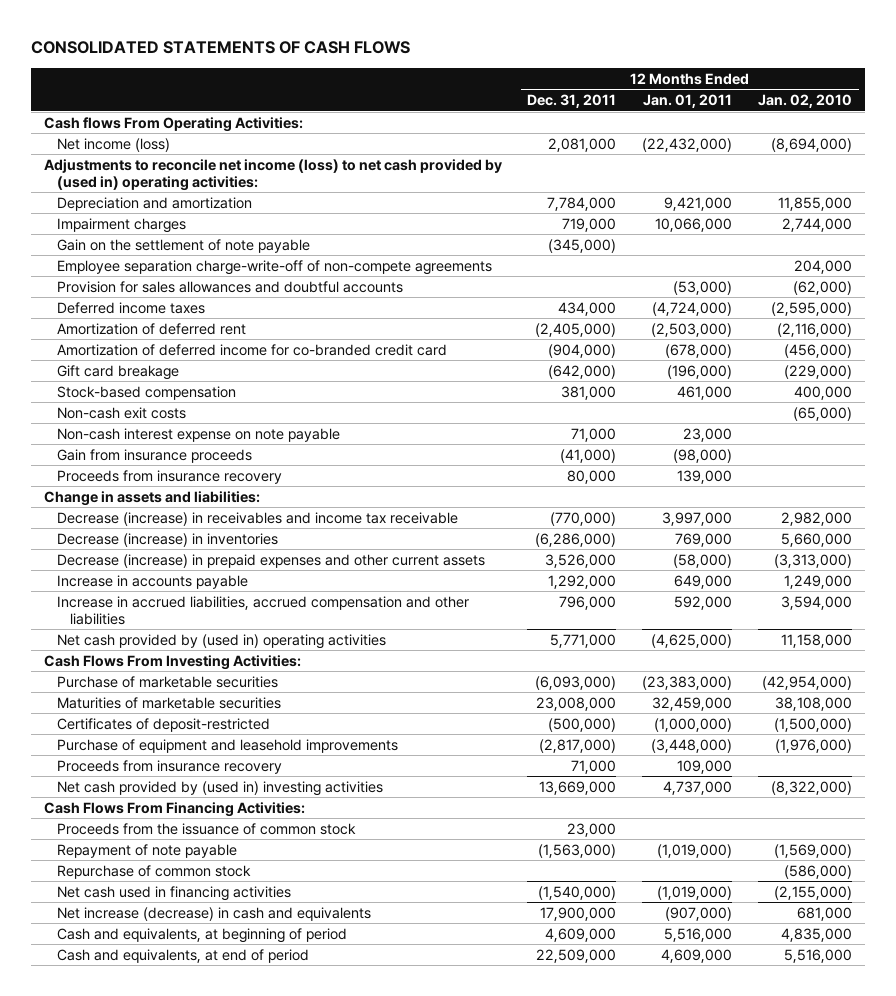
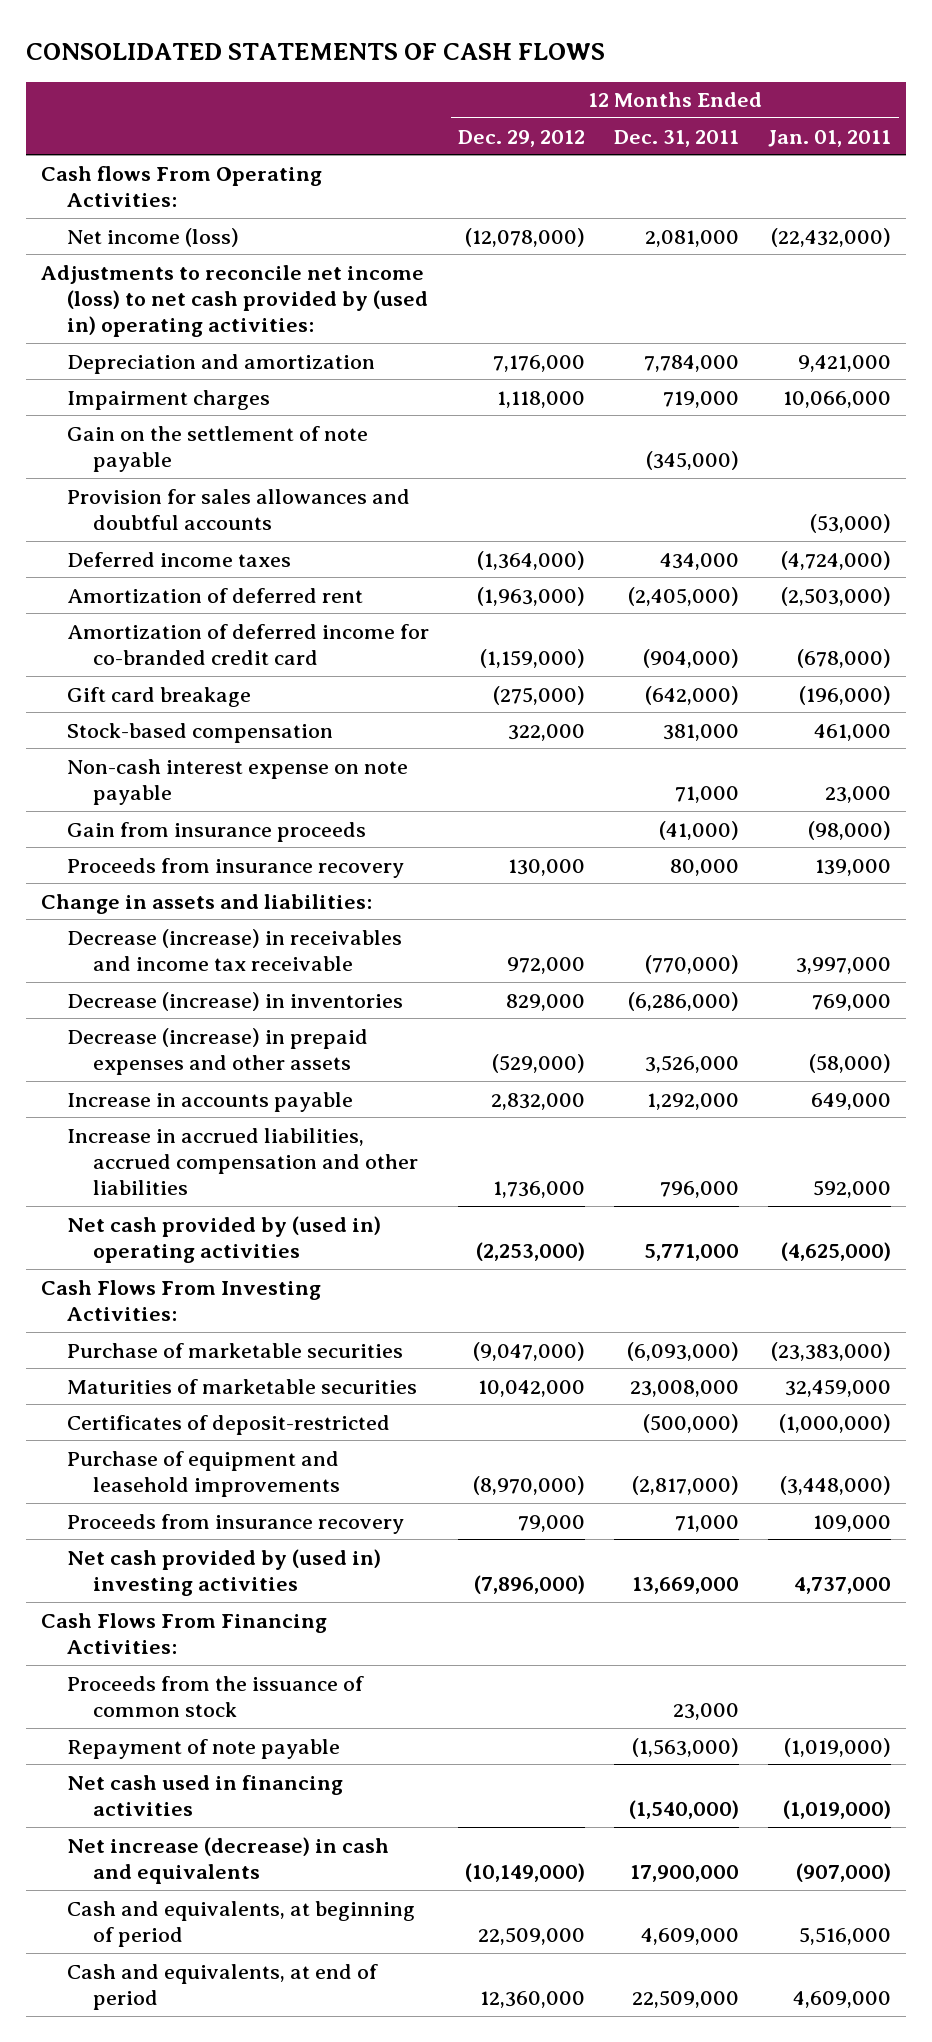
- | 12 Months Ended Dec. 31, 2011 | 12 Months Ended Jan. 01, 2011 | 12 Months Ended Jan. 02, 2010
+ | 12 Months Ended Dec. 29, 2012 | 12 Months Ended Dec. 31, 2011 | 12 Months Ended Jan. 01, 2011
- Employee separation charge-write-off of non-compete agreements | | | 204,000
- Non-cash exit costs | | | (65,000)
- Decrease (increase) in prepaid expenses and other current assets | 3,526,000 | (58,000) | (3,313,000)
+ Decrease (increase) in prepaid expenses and other assets | (529,000) | 3,526,000 | (58,000)
- Repurchase of common stock | | | (586,000)

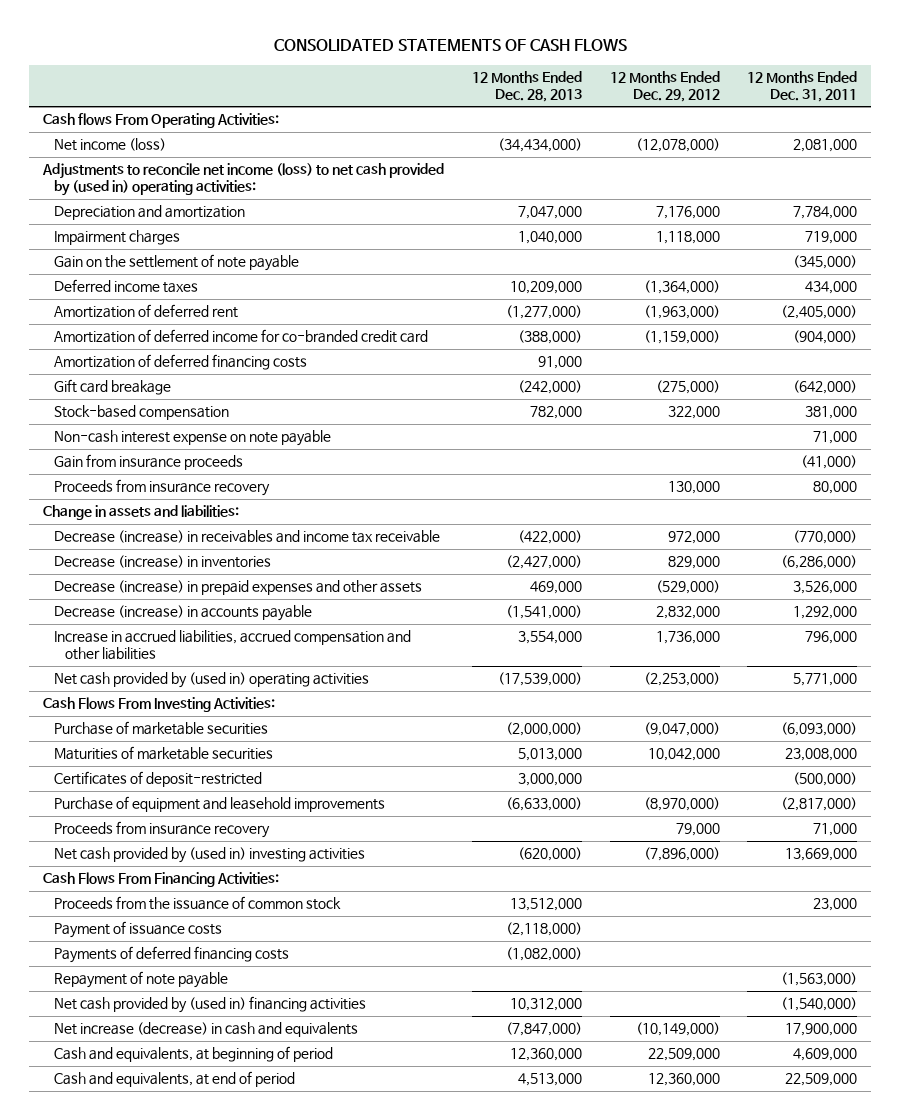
- | 12 Months Ended Dec. 29, 2012 | 12 Months Ended Dec. 31, 2011 | 12 Months Ended Jan. 01, 2011
+ | 12 Months Ended Dec. 28, 2013 | 12 Months Ended Dec. 29, 2012 | 12 Months Ended Dec. 31, 2011
- Provision for sales allowances and doubtful accounts | | | (53,000)
+ Amortization of deferred financing costs | 91,000 | |
- Increase in accounts payable | 2,832,000 | 1,292,000 | 649,000
+ Decrease (increase) in accounts payable | (1,541,000) | 2,832,000 | 1,292,000
+ Payment of issuance costs | (2,118,000) | |
+ Payments of deferred financing costs | (1,082,000) | |
- Net cash used in financing activities | | (1,540,000) | (1,019,000)
+ Net cash provided by (used in) financing activities | 10,312,000 | | (1,540,000)

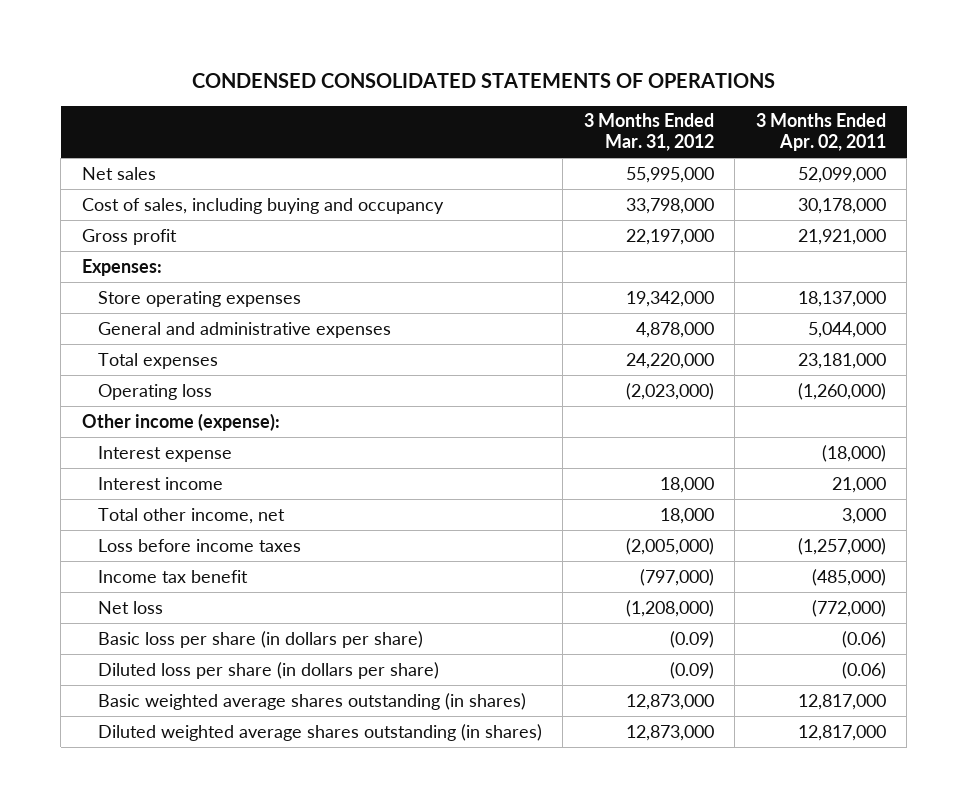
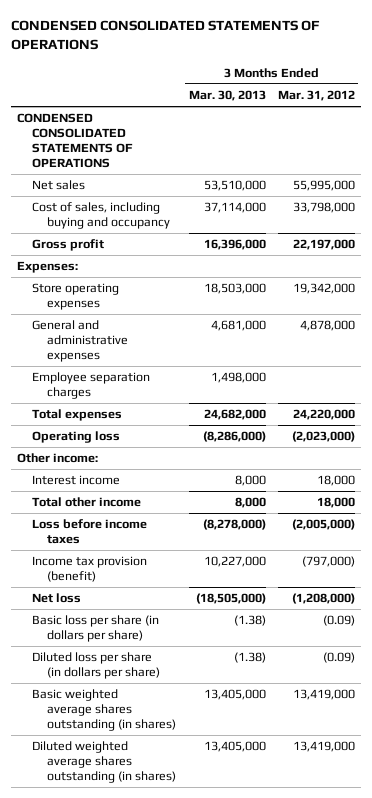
- | 3 Months Ended Mar. 31, 2012 | 3 Months Ended Apr. 02, 2011
+ | 3 Months Ended Mar. 30, 2013 | 3 Months Ended Mar. 31, 2012
+ CONDENSED CONSOLIDATED STATEMENTS OF OPERATIONS
+ Employee separation charges | 1,498,000 |
- Other income (expense):
- Interest expense | | (18,000)
+ Other income:
- Total other income, net | 18,000 | 3,000
+ Total other income | 8,000 | 18,000
- Income tax benefit | (797,000) | (485,000)
+ Income tax provision (benefit) | 10,227,000 | (797,000)
- Basic weighted average shares outstanding (in shares) | 12,873,000 | 12,817,000
- Diluted weighted average shares outstanding (in shares) | 12,873,000 | 12,817,000
+ Basic weighted average shares outstanding (in shares) | 13,405,000 | 13,419,000
+ Diluted weighted average shares outstanding (in shares) | 13,405,000 | 13,419,000

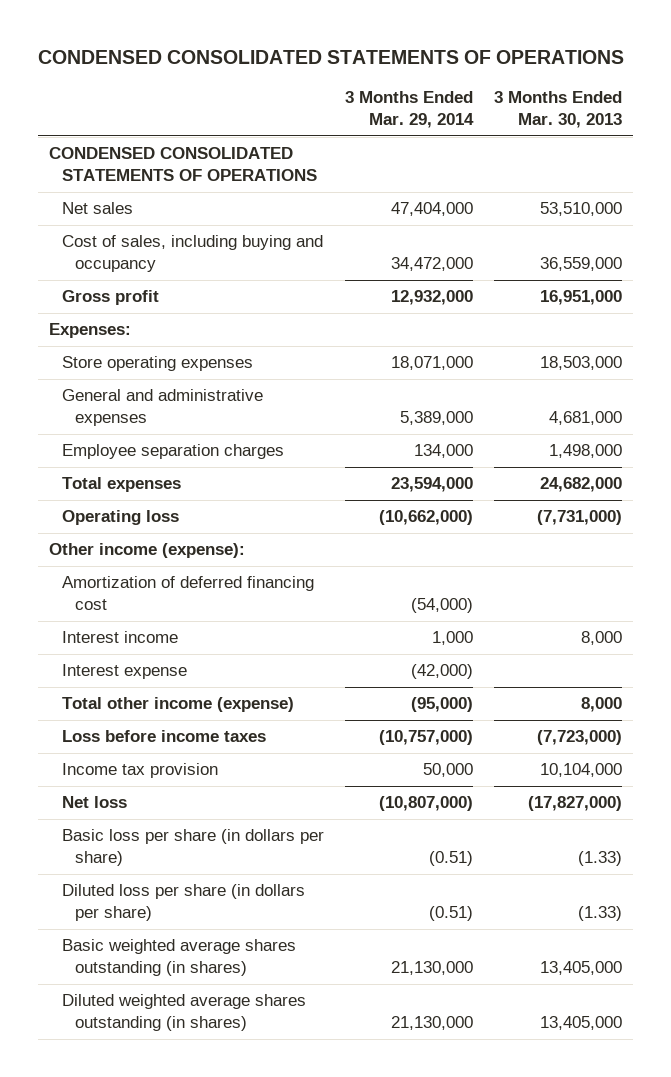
- | 3 Months Ended Mar. 30, 2013 | 3 Months Ended Mar. 31, 2012
+ | 3 Months Ended Mar. 29, 2014 | 3 Months Ended Mar. 30, 2013
- Cost of sales, including buying and occupancy | 37,114,000 | 33,798,000
- Gross profit | 16,396,000 | 22,197,000
+ Cost of sales, including buying and occupancy | 34,472,000 | 36,559,000
+ Gross profit | 12,932,000 | 16,951,000
- Operating loss | (8,286,000) | (2,023,000)
- Other income:
+ Operating loss | (10,662,000) | (7,731,000)
+ Other income (expense):
+ Amortization of deferred financing cost | (54,000) |
- Total other income | 8,000 | 18,000
- Loss before income taxes | (8,278,000) | (2,005,000)
- Income tax provision (benefit) | 10,227,000 | (797,000)
- Net loss | (18,505,000) | (1,208,000)
- Basic loss per share (in dollars per share) | (1.38) | (0.09)
- Diluted loss per share (in dollars per share) | (1.38) | (0.09)
+ Interest expense | (42,000) |
+ Total other income (expense) | (95,000) | 8,000
+ Loss before income taxes | (10,757,000) | (7,723,000)
+ Income tax provision | 50,000 | 10,104,000
+ Net loss | (10,807,000) | (17,827,000)
+ Basic loss per share (in dollars per share) | (0.51) | (1.33)
+ Diluted loss per share (in dollars per share) | (0.51) | (1.33)

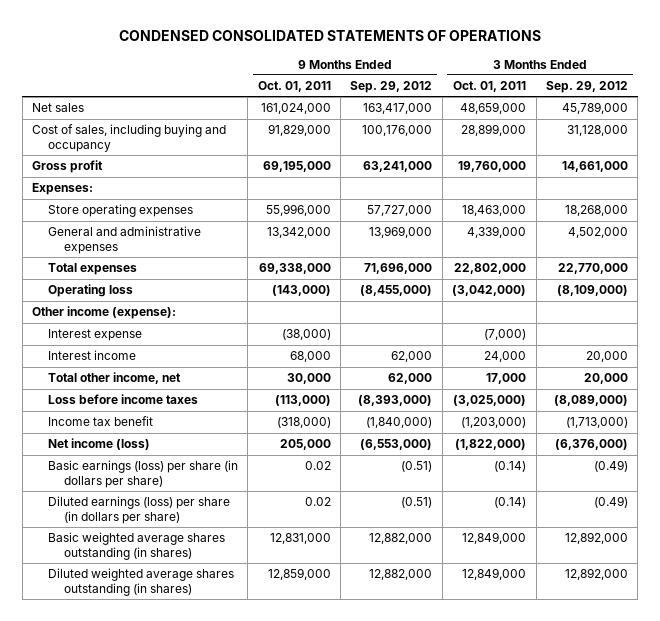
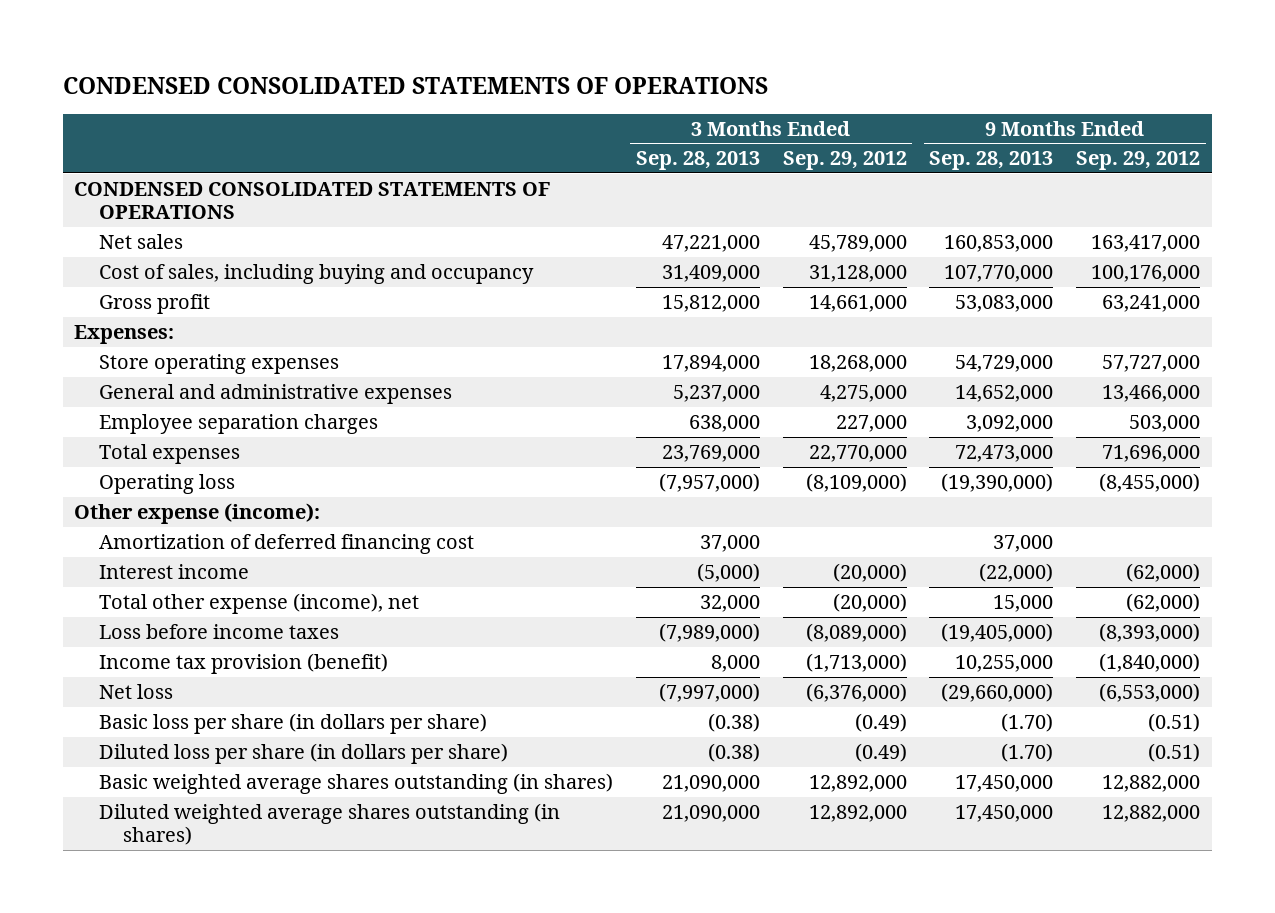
- | 9 Months Ended Oct. 01, 2011 | 9 Months Ended Sep. 29, 2012 | 3 Months Ended Oct. 01, 2011 | 3 Months Ended Sep. 29, 2012
+ | 3 Months Ended Sep. 28, 2013 | 3 Months Ended Sep. 29, 2012 | 9 Months Ended Sep. 28, 2013 | 9 Months Ended Sep. 29, 2012
+ CONDENSED CONSOLIDATED STATEMENTS OF OPERATIONS
- General and administrative expenses | 13,342,000 | 13,969,000 | 4,339,000 | 4,502,000
+ General and administrative expenses | 5,237,000 | 4,275,000 | 14,652,000 | 13,466,000
+ Employee separation charges | 638,000 | 227,000 | 3,092,000 | 503,000
- Other income (expense):
- Interest expense | (38,000) | | (7,000) |
- Interest income | 68,000 | 62,000 | 24,000 | 20,000
- Total other income, net | 30,000 | 62,000 | 17,000 | 20,000
+ Other expense (income):
+ Amortization of deferred financing cost | 37,000 | | 37,000 |
+ Interest income | (5,000) | (20,000) | (22,000) | (62,000)
+ Total other expense (income), net | 32,000 | (20,000) | 15,000 | (62,000)
- Income tax benefit | (318,000) | (1,840,000) | (1,203,000) | (1,713,000)
- Net income (loss) | 205,000 | (6,553,000) | (1,822,000) | (6,376,000)
- Basic earnings (loss) per share (in dollars per share) | 0.02 | (0.51) | (0.14) | (0.49)
- Diluted earnings (loss) per share (in dollars per share) | 0.02 | (0.51) | (0.14) | (0.49)
+ Income tax provision (benefit) | 8,000 | (1,713,000) | 10,255,000 | (1,840,000)
+ Net loss | (7,997,000) | (6,376,000) | (29,660,000) | (6,553,000)
+ Basic loss per share (in dollars per share) | (0.38) | (0.49) | (1.70) | (0.51)
+ Diluted loss per share (in dollars per share) | (0.38) | (0.49) | (1.70) | (0.51)

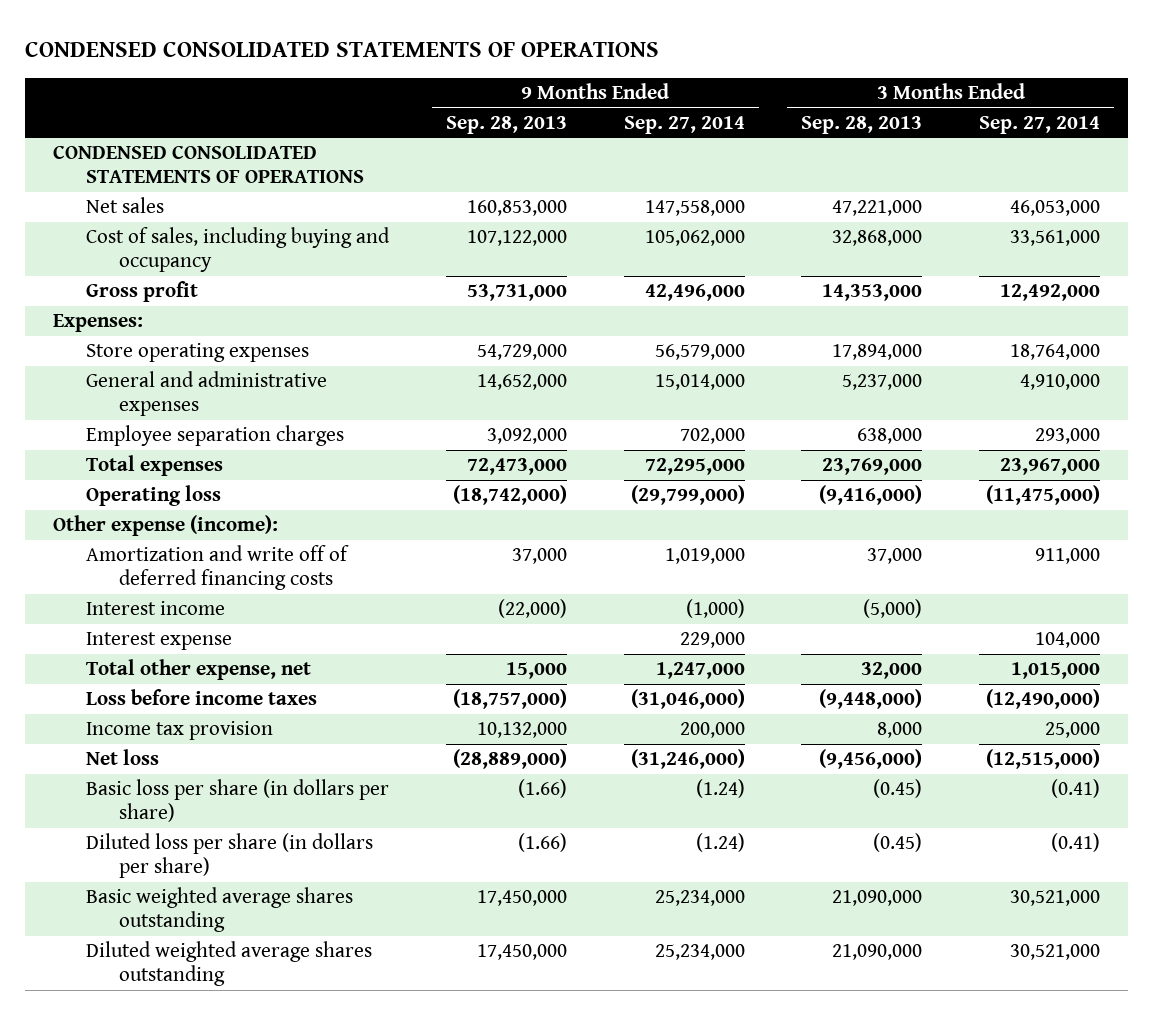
- | 3 Months Ended Sep. 28, 2013 | 3 Months Ended Sep. 29, 2012 | 9 Months Ended Sep. 28, 2013 | 9 Months Ended Sep. 29, 2012
+ | 9 Months Ended Sep. 28, 2013 | 9 Months Ended Sep. 27, 2014 | 3 Months Ended Sep. 28, 2013 | 3 Months Ended Sep. 27, 2014
- Cost of sales, including buying and occupancy | 31,409,000 | 31,128,000 | 107,770,000 | 100,176,000
- Gross profit | 15,812,000 | 14,661,000 | 53,083,000 | 63,241,000
+ Cost of sales, including buying and occupancy | 107,122,000 | 105,062,000 | 32,868,000 | 33,561,000
+ Gross profit | 53,731,000 | 42,496,000 | 14,353,000 | 12,492,000
- Operating loss | (7,957,000) | (8,109,000) | (19,390,000) | (8,455,000)
+ Operating loss | (18,742,000) | (29,799,000) | (9,416,000) | (11,475,000)
- Amortization of deferred financing cost | 37,000 | | 37,000 |
+ Amortization and write off of deferred financing costs | 37,000 | 1,019,000 | 37,000 | 911,000
- Total other expense (income), net | 32,000 | (20,000) | 15,000 | (62,000)
- Loss before income taxes | (7,989,000) | (8,089,000) | (19,405,000) | (8,393,000)
- Income tax provision (benefit) | 8,000 | (1,713,000) | 10,255,000 | (1,840,000)
- Net loss | (7,997,000) | (6,376,000) | (29,660,000) | (6,553,000)
- Basic loss per share (in dollars per share) | (0.38) | (0.49) | (1.70) | (0.51)
- Diluted loss per share (in dollars per share) | (0.38) | (0.49) | (1.70) | (0.51)
- Basic weighted average shares outstanding (in shares) | 21,090,000 | 12,892,000 | 17,450,000 | 12,882,000
- Diluted weighted average shares outstanding (in shares) | 21,090,000 | 12,892,000 | 17,450,000 | 12,882,000
+ Interest expense | | 229,000 | | 104,000
+ Total other expense, net | 15,000 | 1,247,000 | 32,000 | 1,015,000
+ Loss before income taxes | (18,757,000) | (31,046,000) | (9,448,000) | (12,490,000)
+ Income tax provision | 10,132,000 | 200,000 | 8,000 | 25,000
+ Net loss | (28,889,000) | (31,246,000) | (9,456,000) | (12,515,000)
+ Basic loss per share (in dollars per share) | (1.66) | (1.24) | (0.45) | (0.41)
+ Diluted loss per share (in dollars per share) | (1.66) | (1.24) | (0.45) | (0.41)
+ Basic weighted average shares outstanding | 17,450,000 | 25,234,000 | 21,090,000 | 30,521,000
+ Diluted weighted average shares outstanding | 17,450,000 | 25,234,000 | 21,090,000 | 30,521,000

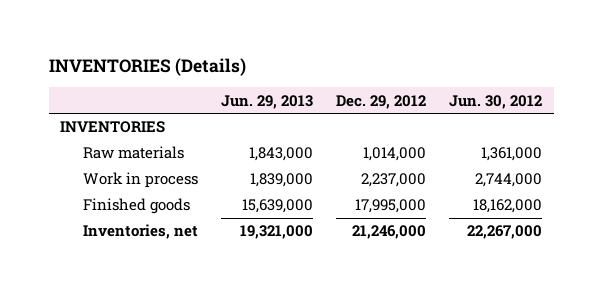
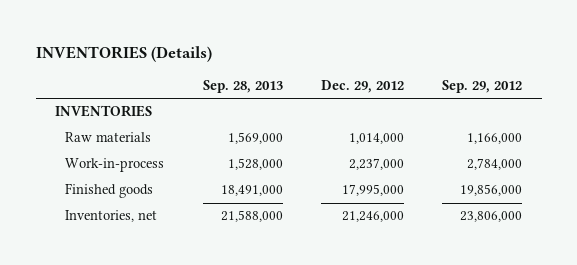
- | Jun. 29, 2013 | Dec. 29, 2012 | Jun. 30, 2012
+ | Sep. 28, 2013 | Dec. 29, 2012 | Sep. 29, 2012
- Work in process | 1,839,000 | 2,237,000 | 2,744,000
+ Work-in-process | 1,528,000 | 2,237,000 | 2,784,000

